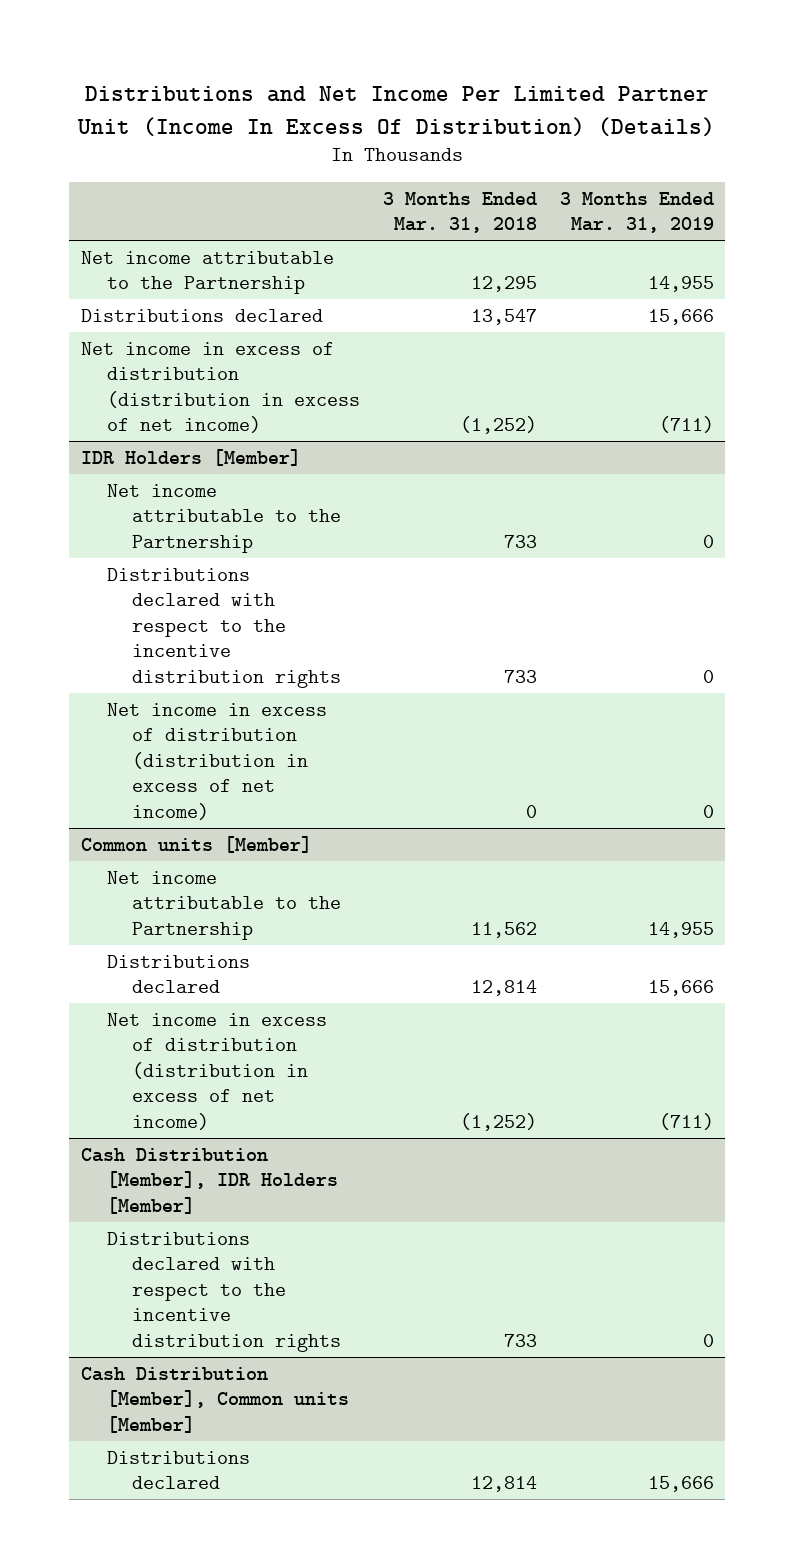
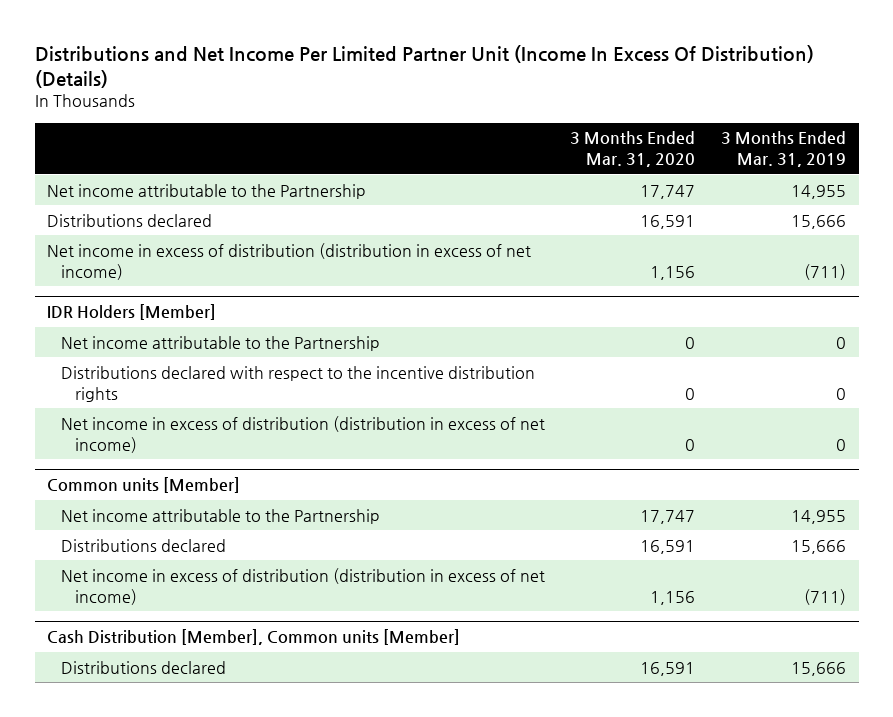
- | 3 Months Ended Mar. 31, 2018 | 3 Months Ended Mar. 31, 2019
+ | 3 Months Ended Mar. 31, 2020 | 3 Months Ended Mar. 31, 2019
- Cash Distribution [Member], IDR Holders [Member]
- Distributions declared with respect to the incentive distribution rights | 733 | 0

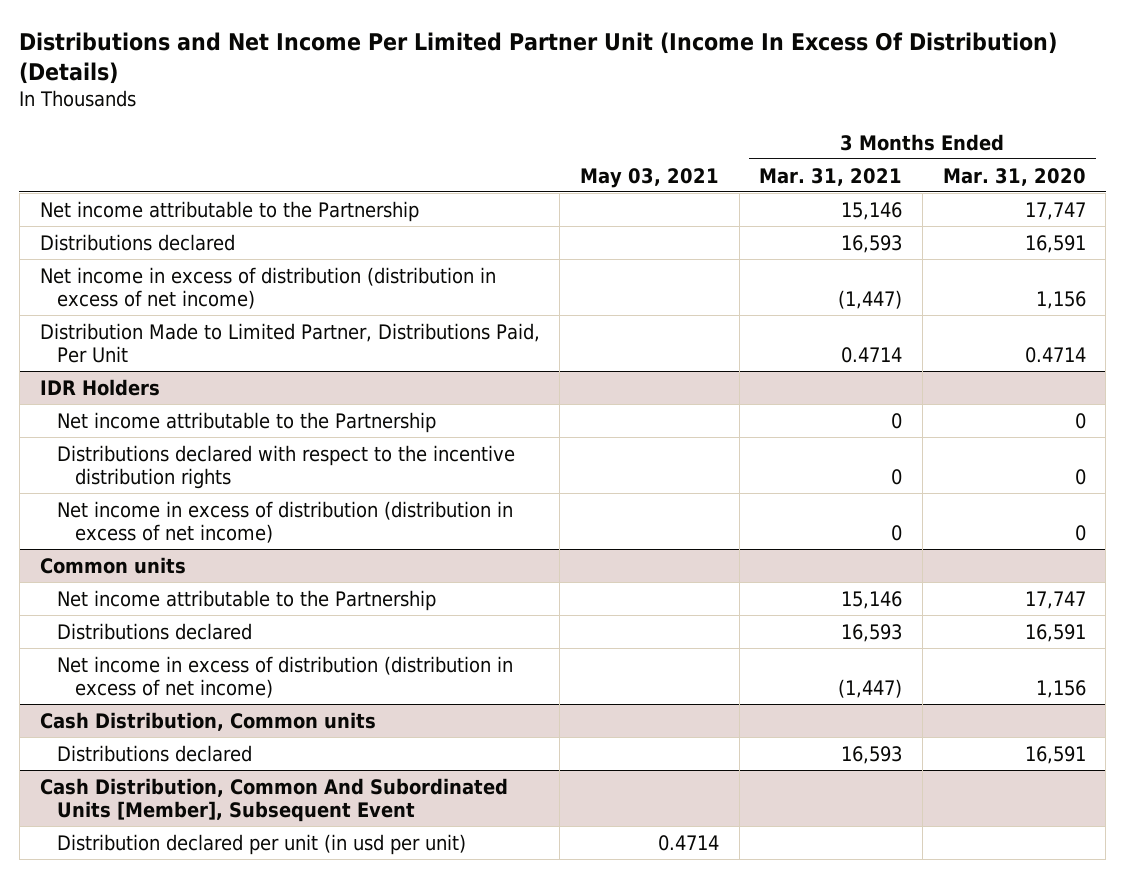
- | 3 Months Ended Mar. 31, 2020 | 3 Months Ended Mar. 31, 2019
+ | May 03, 2021 | 3 Months Ended Mar. 31, 2021 | 3 Months Ended Mar. 31, 2020
- IDR Holders [Member]
+ Distribution Made to Limited Partner, Distributions Paid, Per Unit | | 0.4714 | 0.4714
+ IDR Holders
- Common units [Member]
+ Common units
- Cash Distribution [Member], Common units [Member]
+ Cash Distribution, Common units
+ Cash Distribution, Common And Subordinated Units [Member], Subsequent Event
+ Distribution declared per unit (in usd per unit) | 0.4714 | |

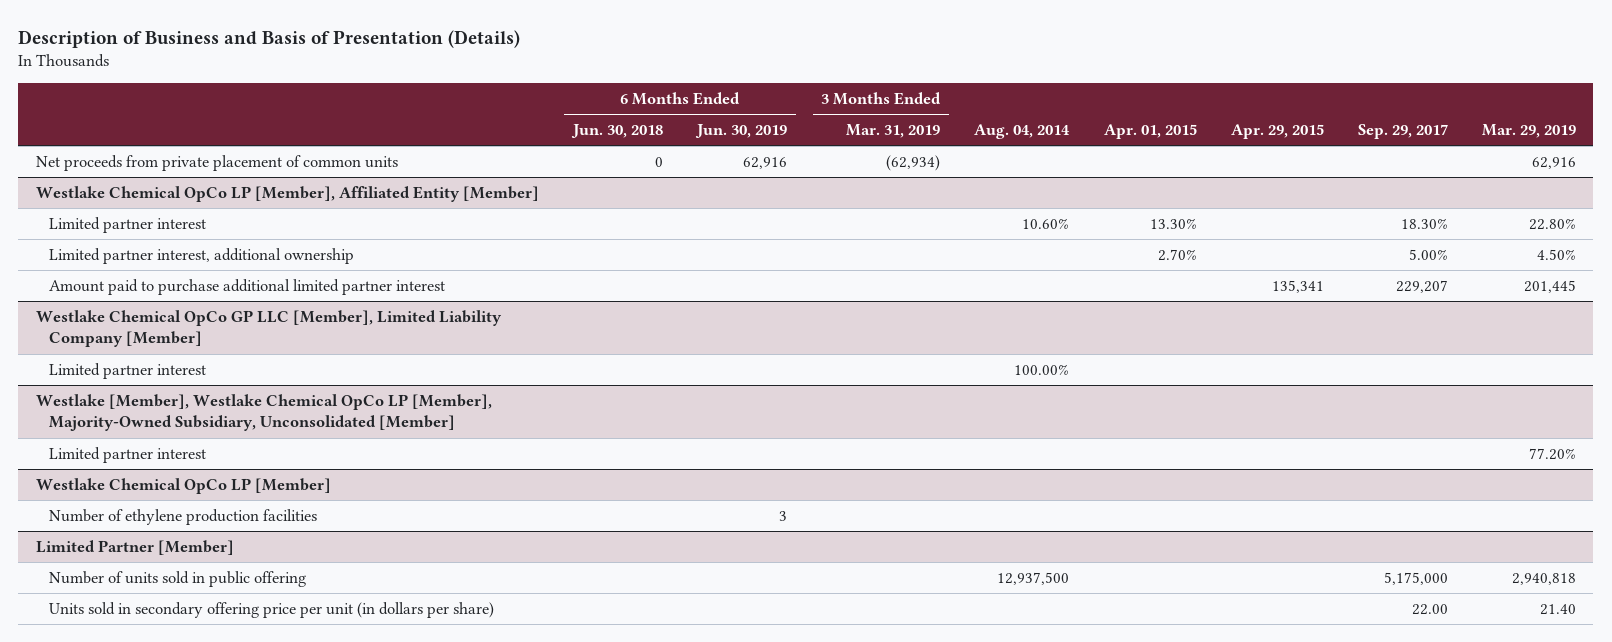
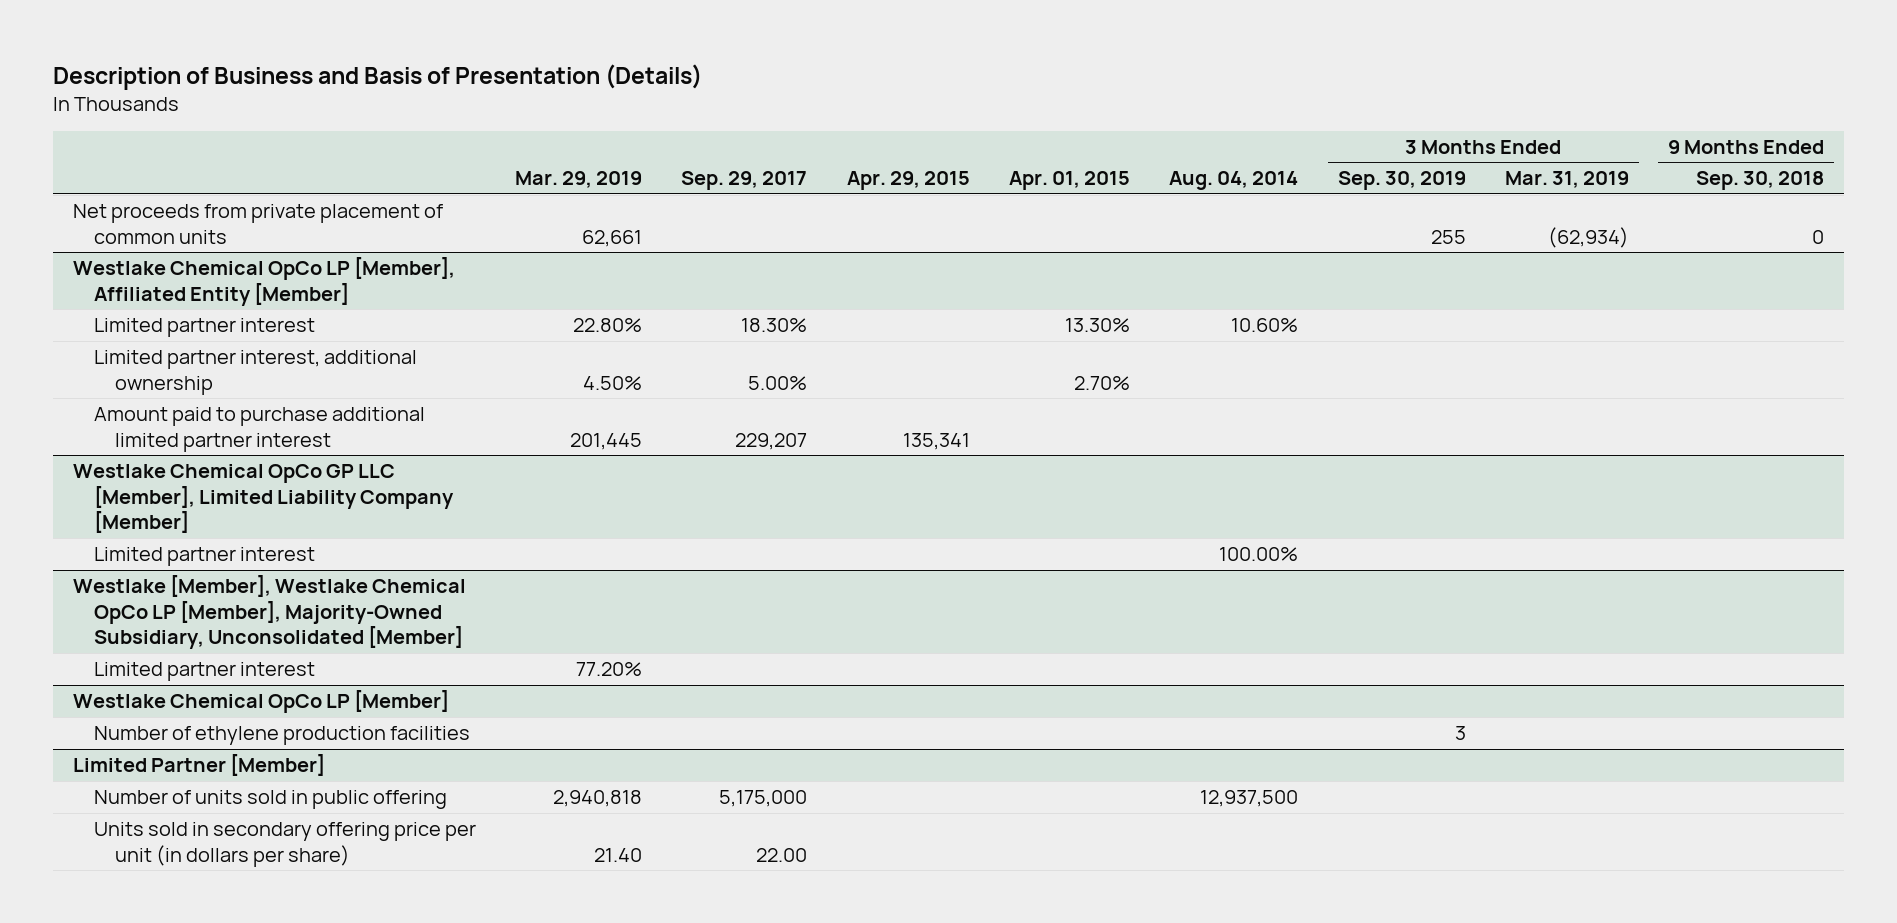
- | 6 Months Ended Jun. 30, 2018 | 6 Months Ended Jun. 30, 2019 | 3 Months Ended Mar. 31, 2019 | Aug. 04, 2014 | Apr. 01, 2015 | Apr. 29, 2015 | Sep. 29, 2017 | Mar. 29, 2019
+ | Mar. 29, 2019 | Sep. 29, 2017 | Apr. 29, 2015 | Apr. 01, 2015 | Aug. 04, 2014 | 3 Months Ended Sep. 30, 2019 | 3 Months Ended Mar. 31, 2019 | 9 Months Ended Sep. 30, 2018
- Net proceeds from private placement of common units | 0 | 62,916 | (62,934) | | | | | 62,916
+ Net proceeds from private placement of common units | 62,661 | | | | | 255 | (62,934) | 0

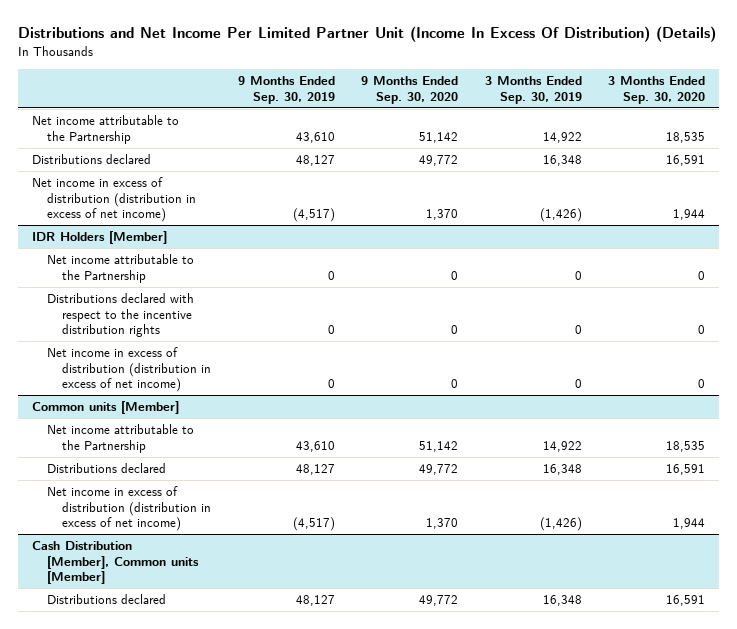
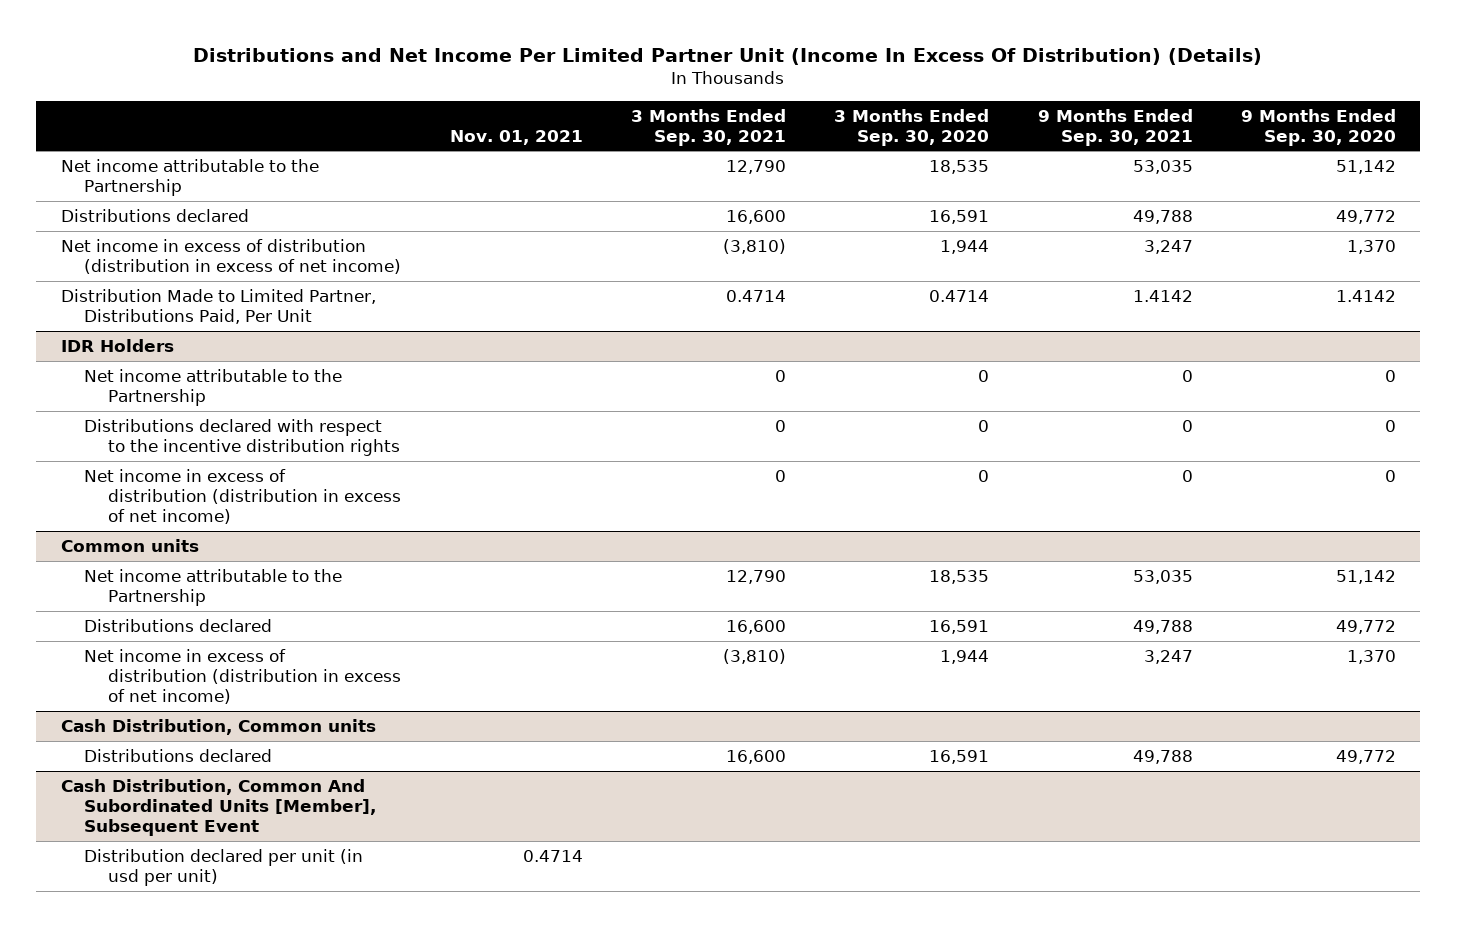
- | 9 Months Ended Sep. 30, 2019 | 9 Months Ended Sep. 30, 2020 | 3 Months Ended Sep. 30, 2019 | 3 Months Ended Sep. 30, 2020
+ | Nov. 01, 2021 | 3 Months Ended Sep. 30, 2021 | 3 Months Ended Sep. 30, 2020 | 9 Months Ended Sep. 30, 2021 | 9 Months Ended Sep. 30, 2020
- IDR Holders [Member]
+ Distribution Made to Limited Partner, Distributions Paid, Per Unit | | 0.4714 | 0.4714 | 1.4142 | 1.4142
+ IDR Holders
- Common units [Member]
+ Common units
- Cash Distribution [Member], Common units [Member]
+ Cash Distribution, Common units
+ Cash Distribution, Common And Subordinated Units [Member], Subsequent Event
+ Distribution declared per unit (in usd per unit) | 0.4714 | | | |

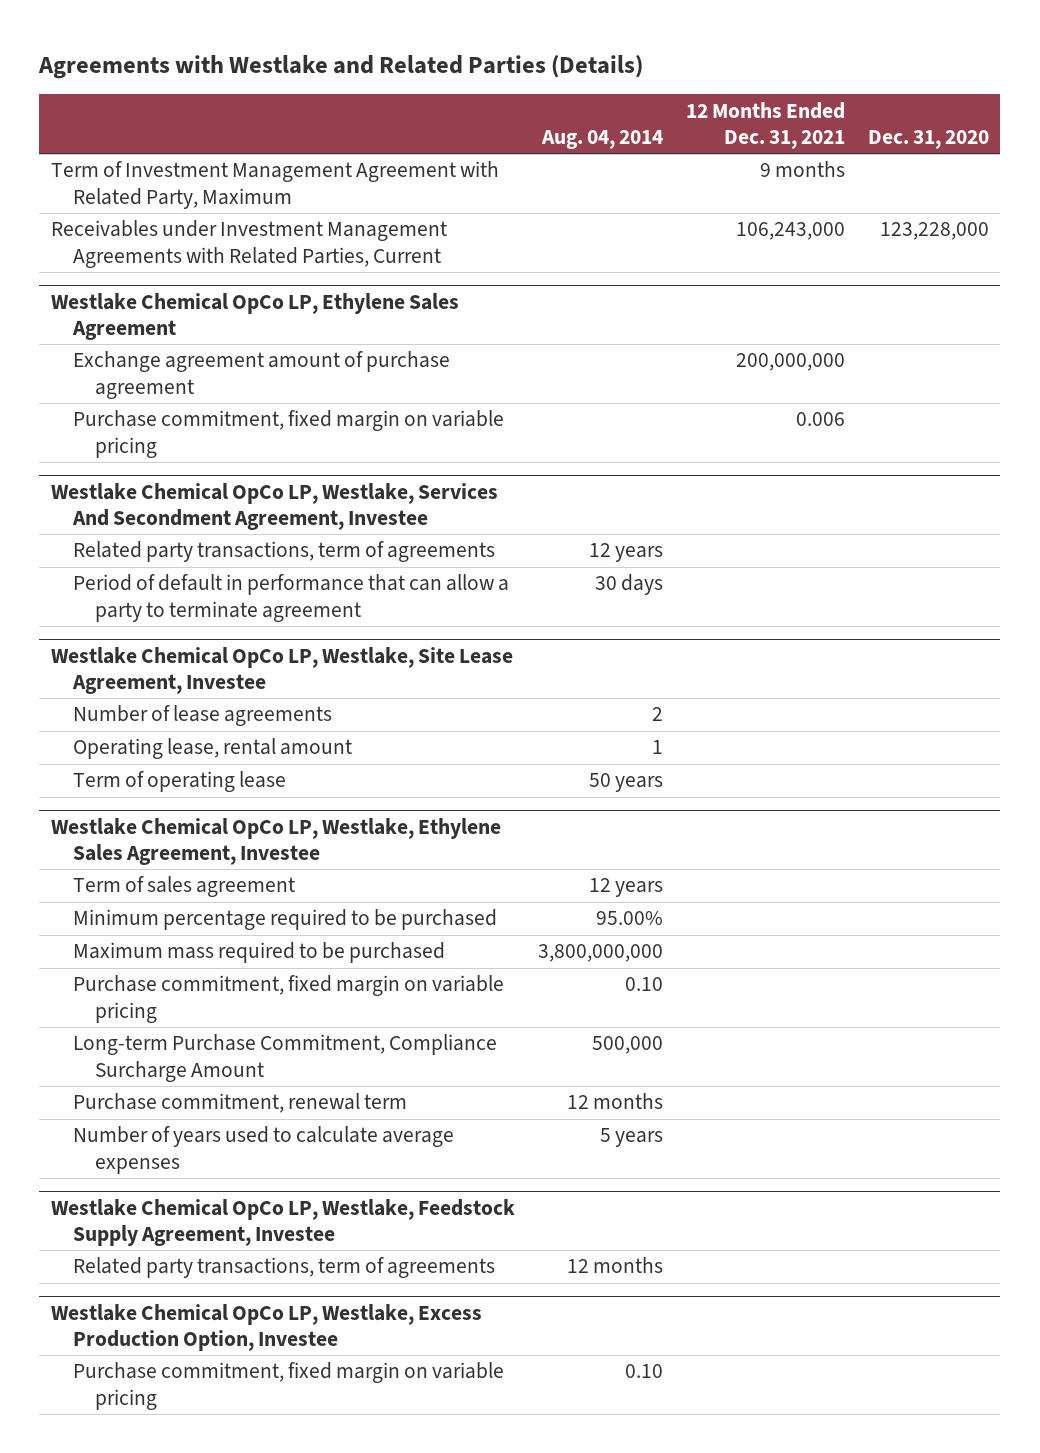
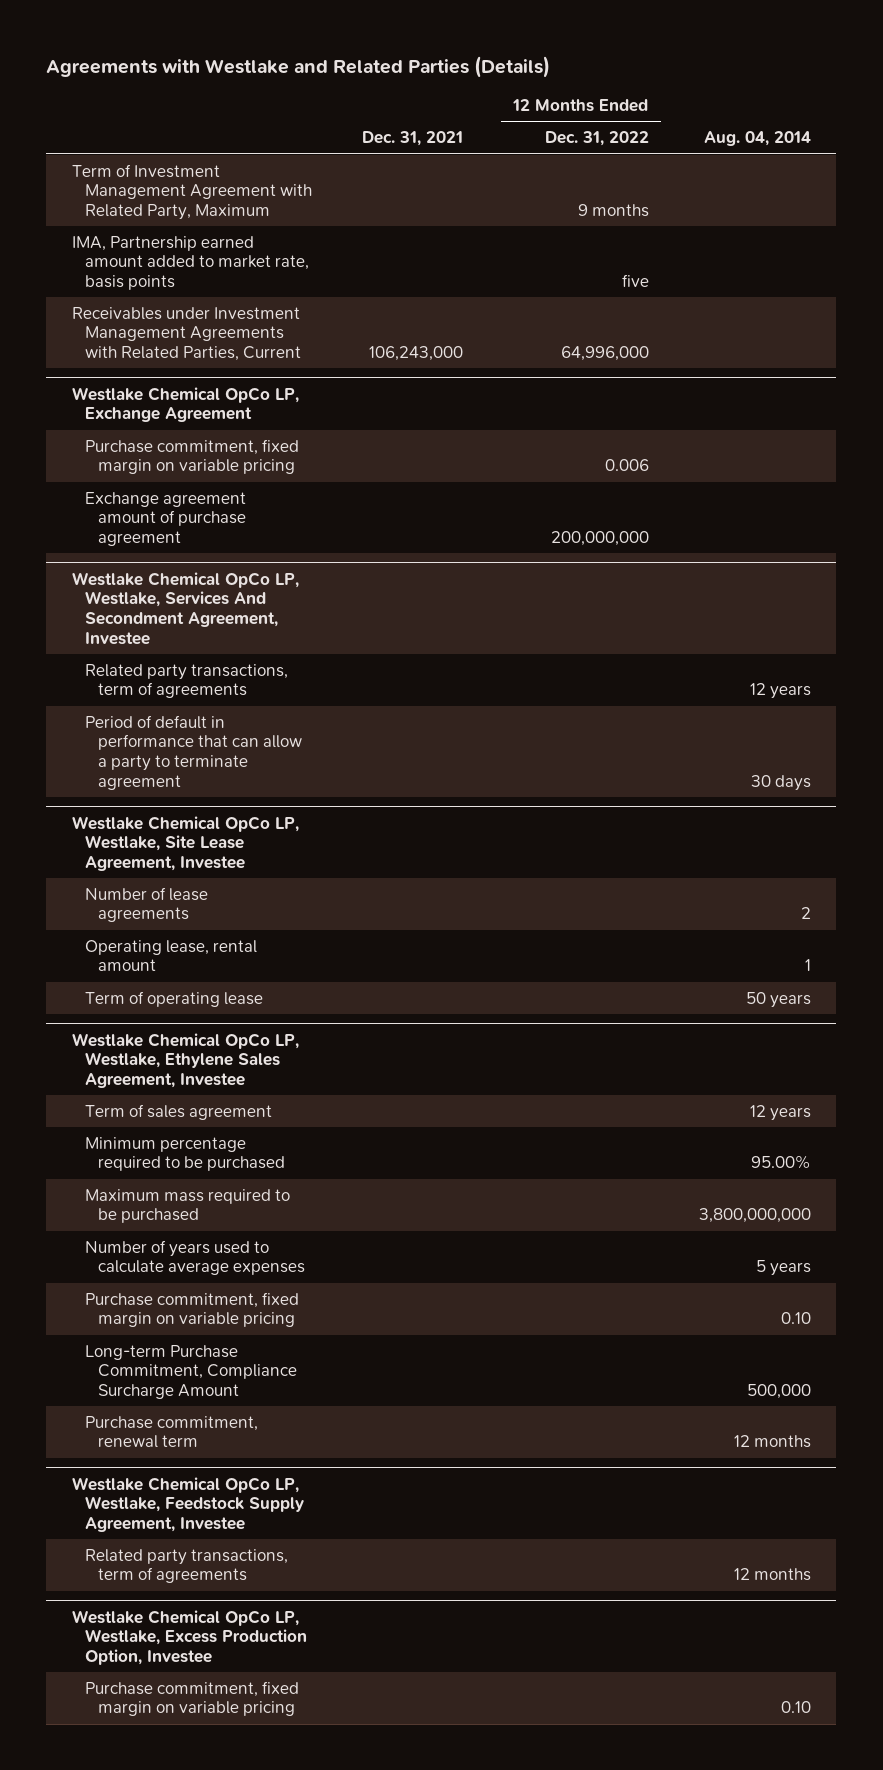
- | Aug. 04, 2014 | 12 Months Ended Dec. 31, 2021 | Dec. 31, 2020
+ | Dec. 31, 2021 | 12 Months Ended Dec. 31, 2022 | Aug. 04, 2014
+ IMA, Partnership earned amount added to market rate, basis points | | five |
- Westlake Chemical OpCo LP, Ethylene Sales Agreement
- Exchange agreement amount of purchase agreement | | 200,000,000 |
+ Westlake Chemical OpCo LP, Exchange Agreement
+ Exchange agreement amount of purchase agreement | | 200,000,000 |
@ Westlake Chemical OpCo LP, Westlake, Ethylene Sales Agreement, Investee
moved up: Number of years used to calculate average expenses | | | 5 years

